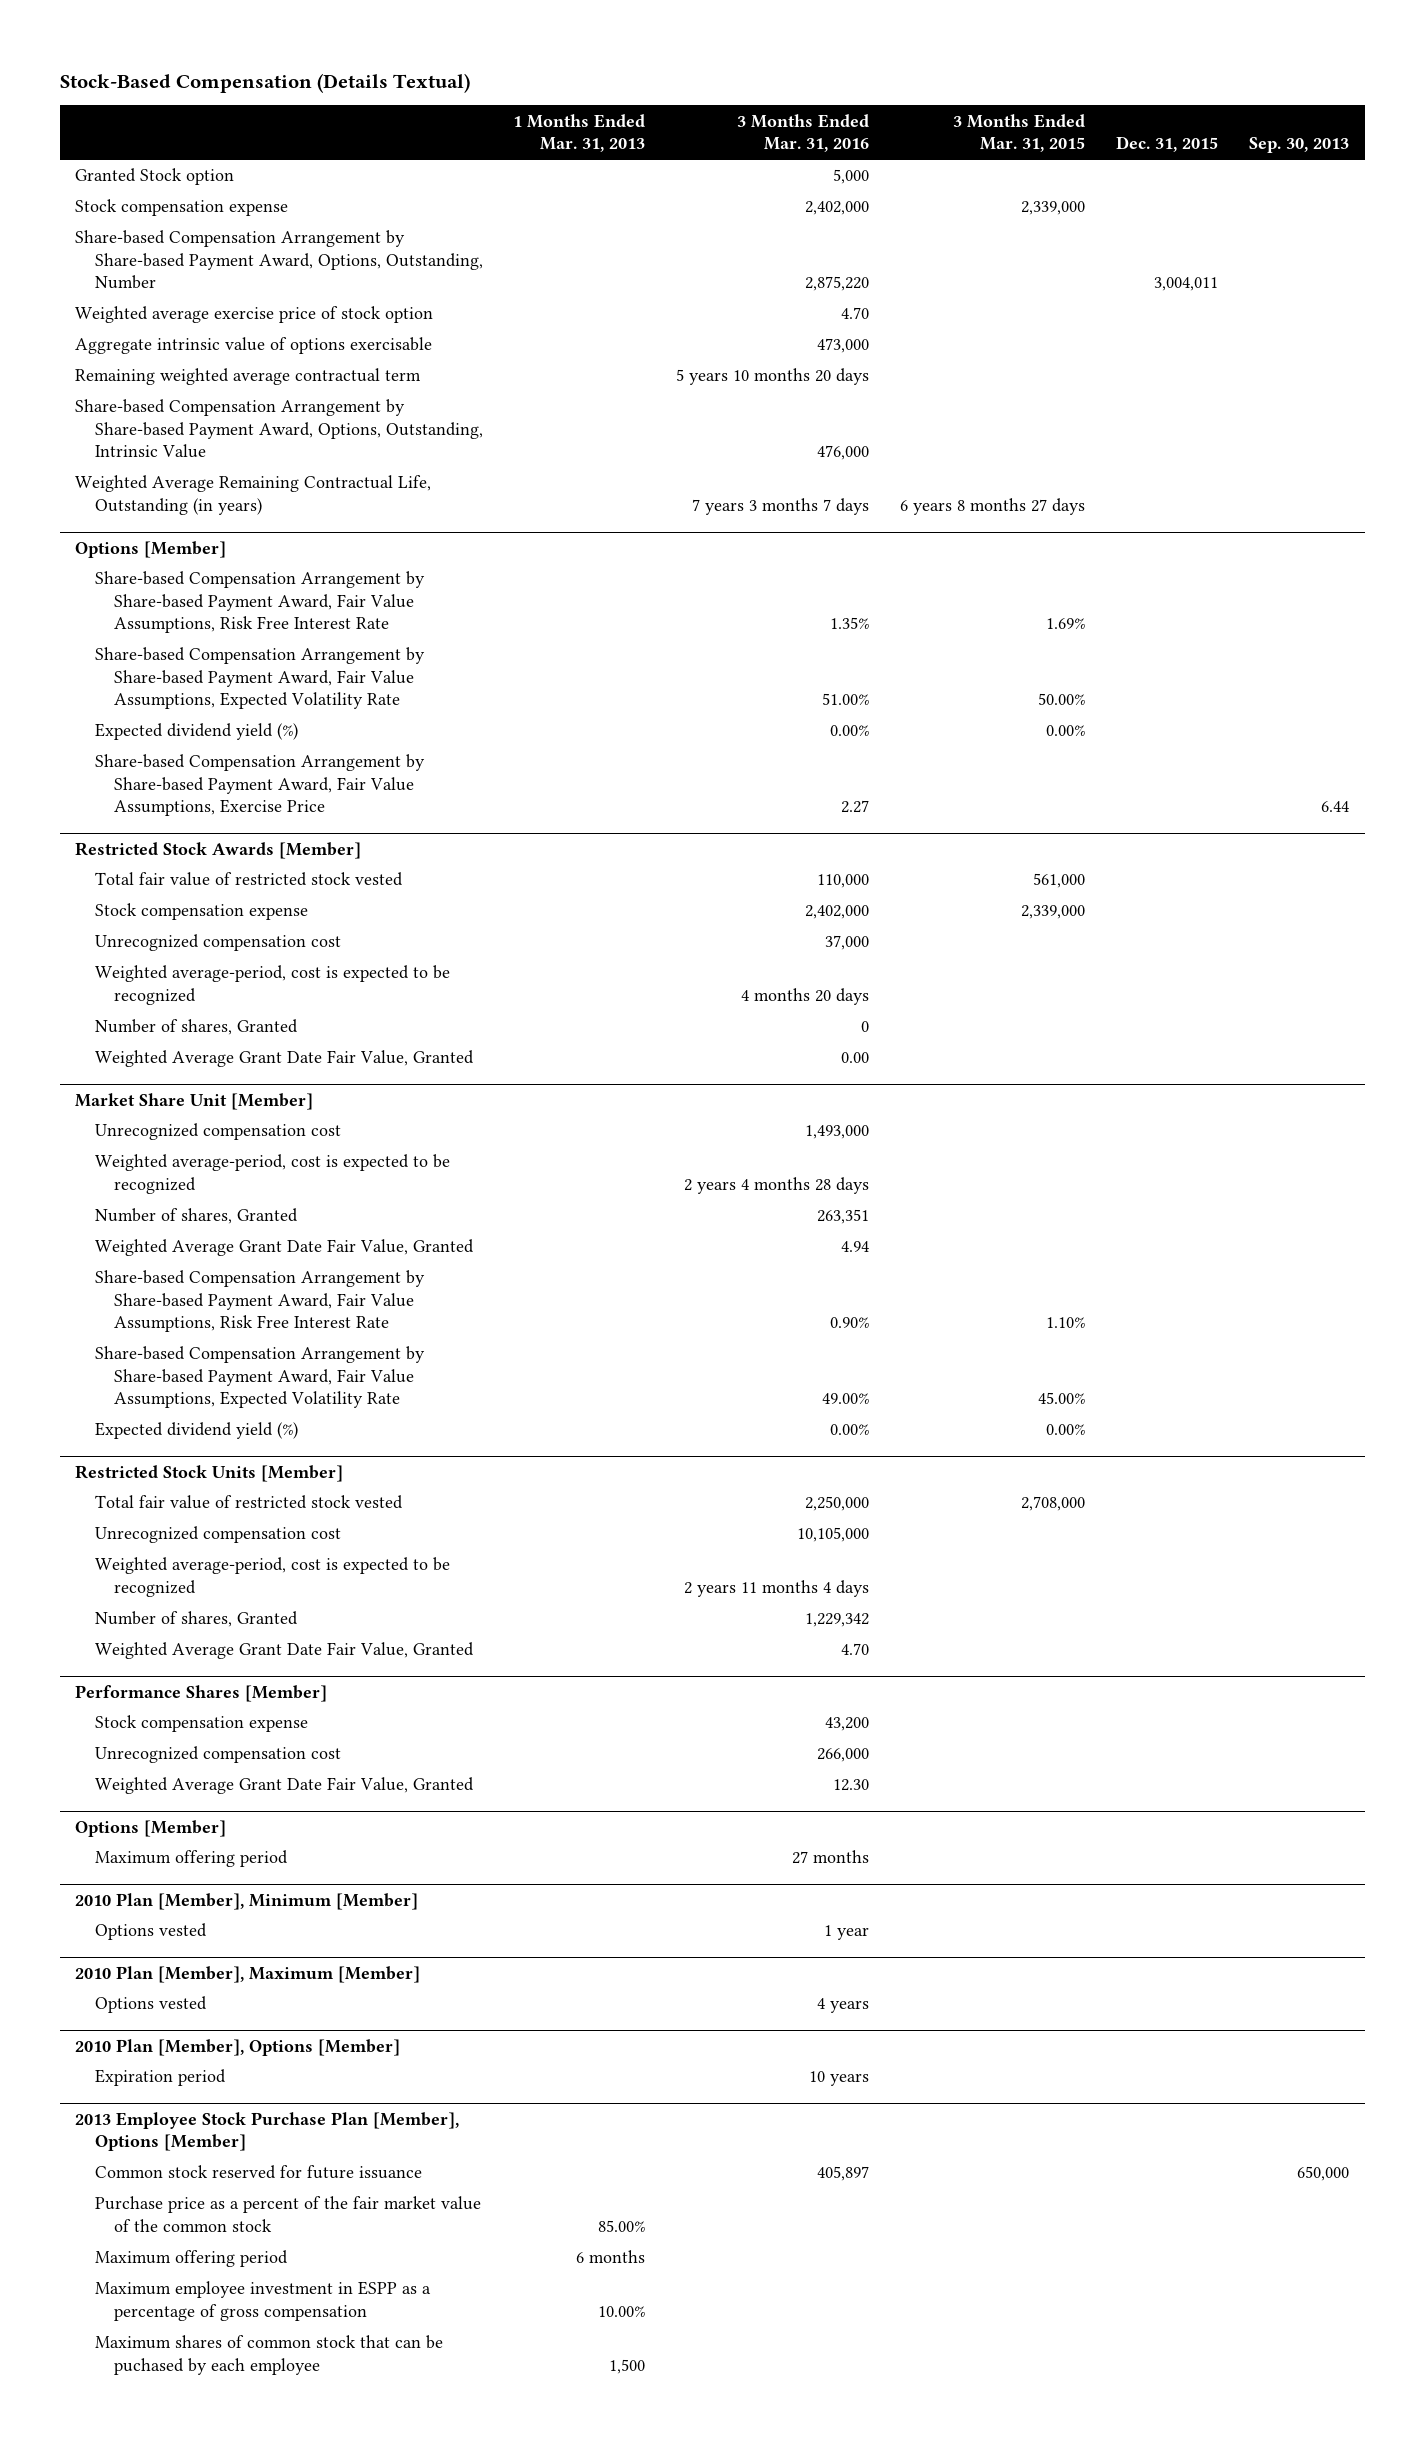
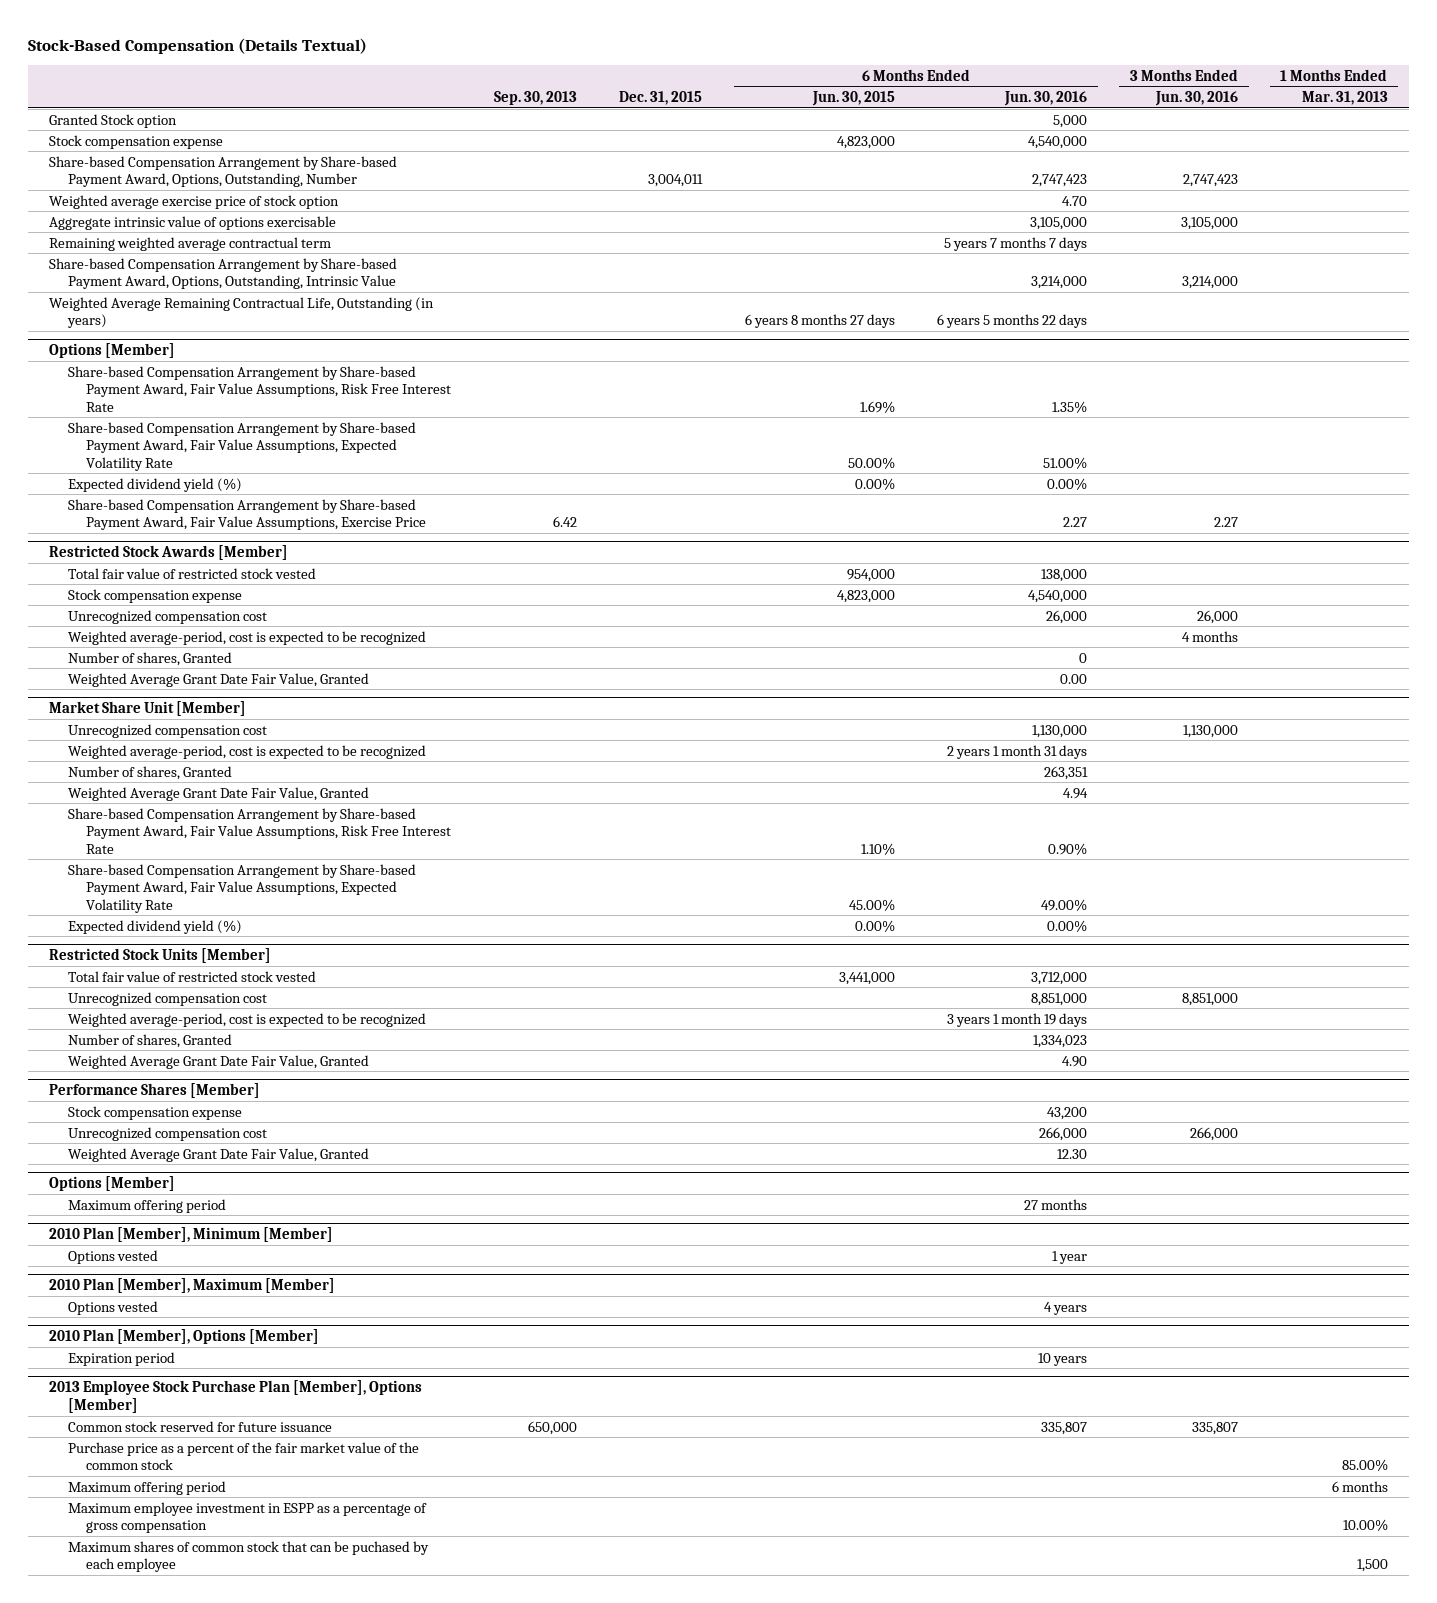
- | 1 Months Ended Mar. 31, 2013 | 3 Months Ended Mar. 31, 2016 | 3 Months Ended Mar. 31, 2015 | Dec. 31, 2015 | Sep. 30, 2013
+ | Sep. 30, 2013 | Dec. 31, 2015 | 6 Months Ended Jun. 30, 2015 | 6 Months Ended Jun. 30, 2016 | 3 Months Ended Jun. 30, 2016 | 1 Months Ended Mar. 31, 2013
@ Options [Member]
- Share-based Compensation Arrangement by Share-based Payment Award, Fair Value Assumptions, Exercise Price | | 2.27 | | | 6.44
+ Share-based Compensation Arrangement by Share-based Payment Award, Fair Value Assumptions, Exercise Price | 6.42 | | | 2.27 | 2.27 |

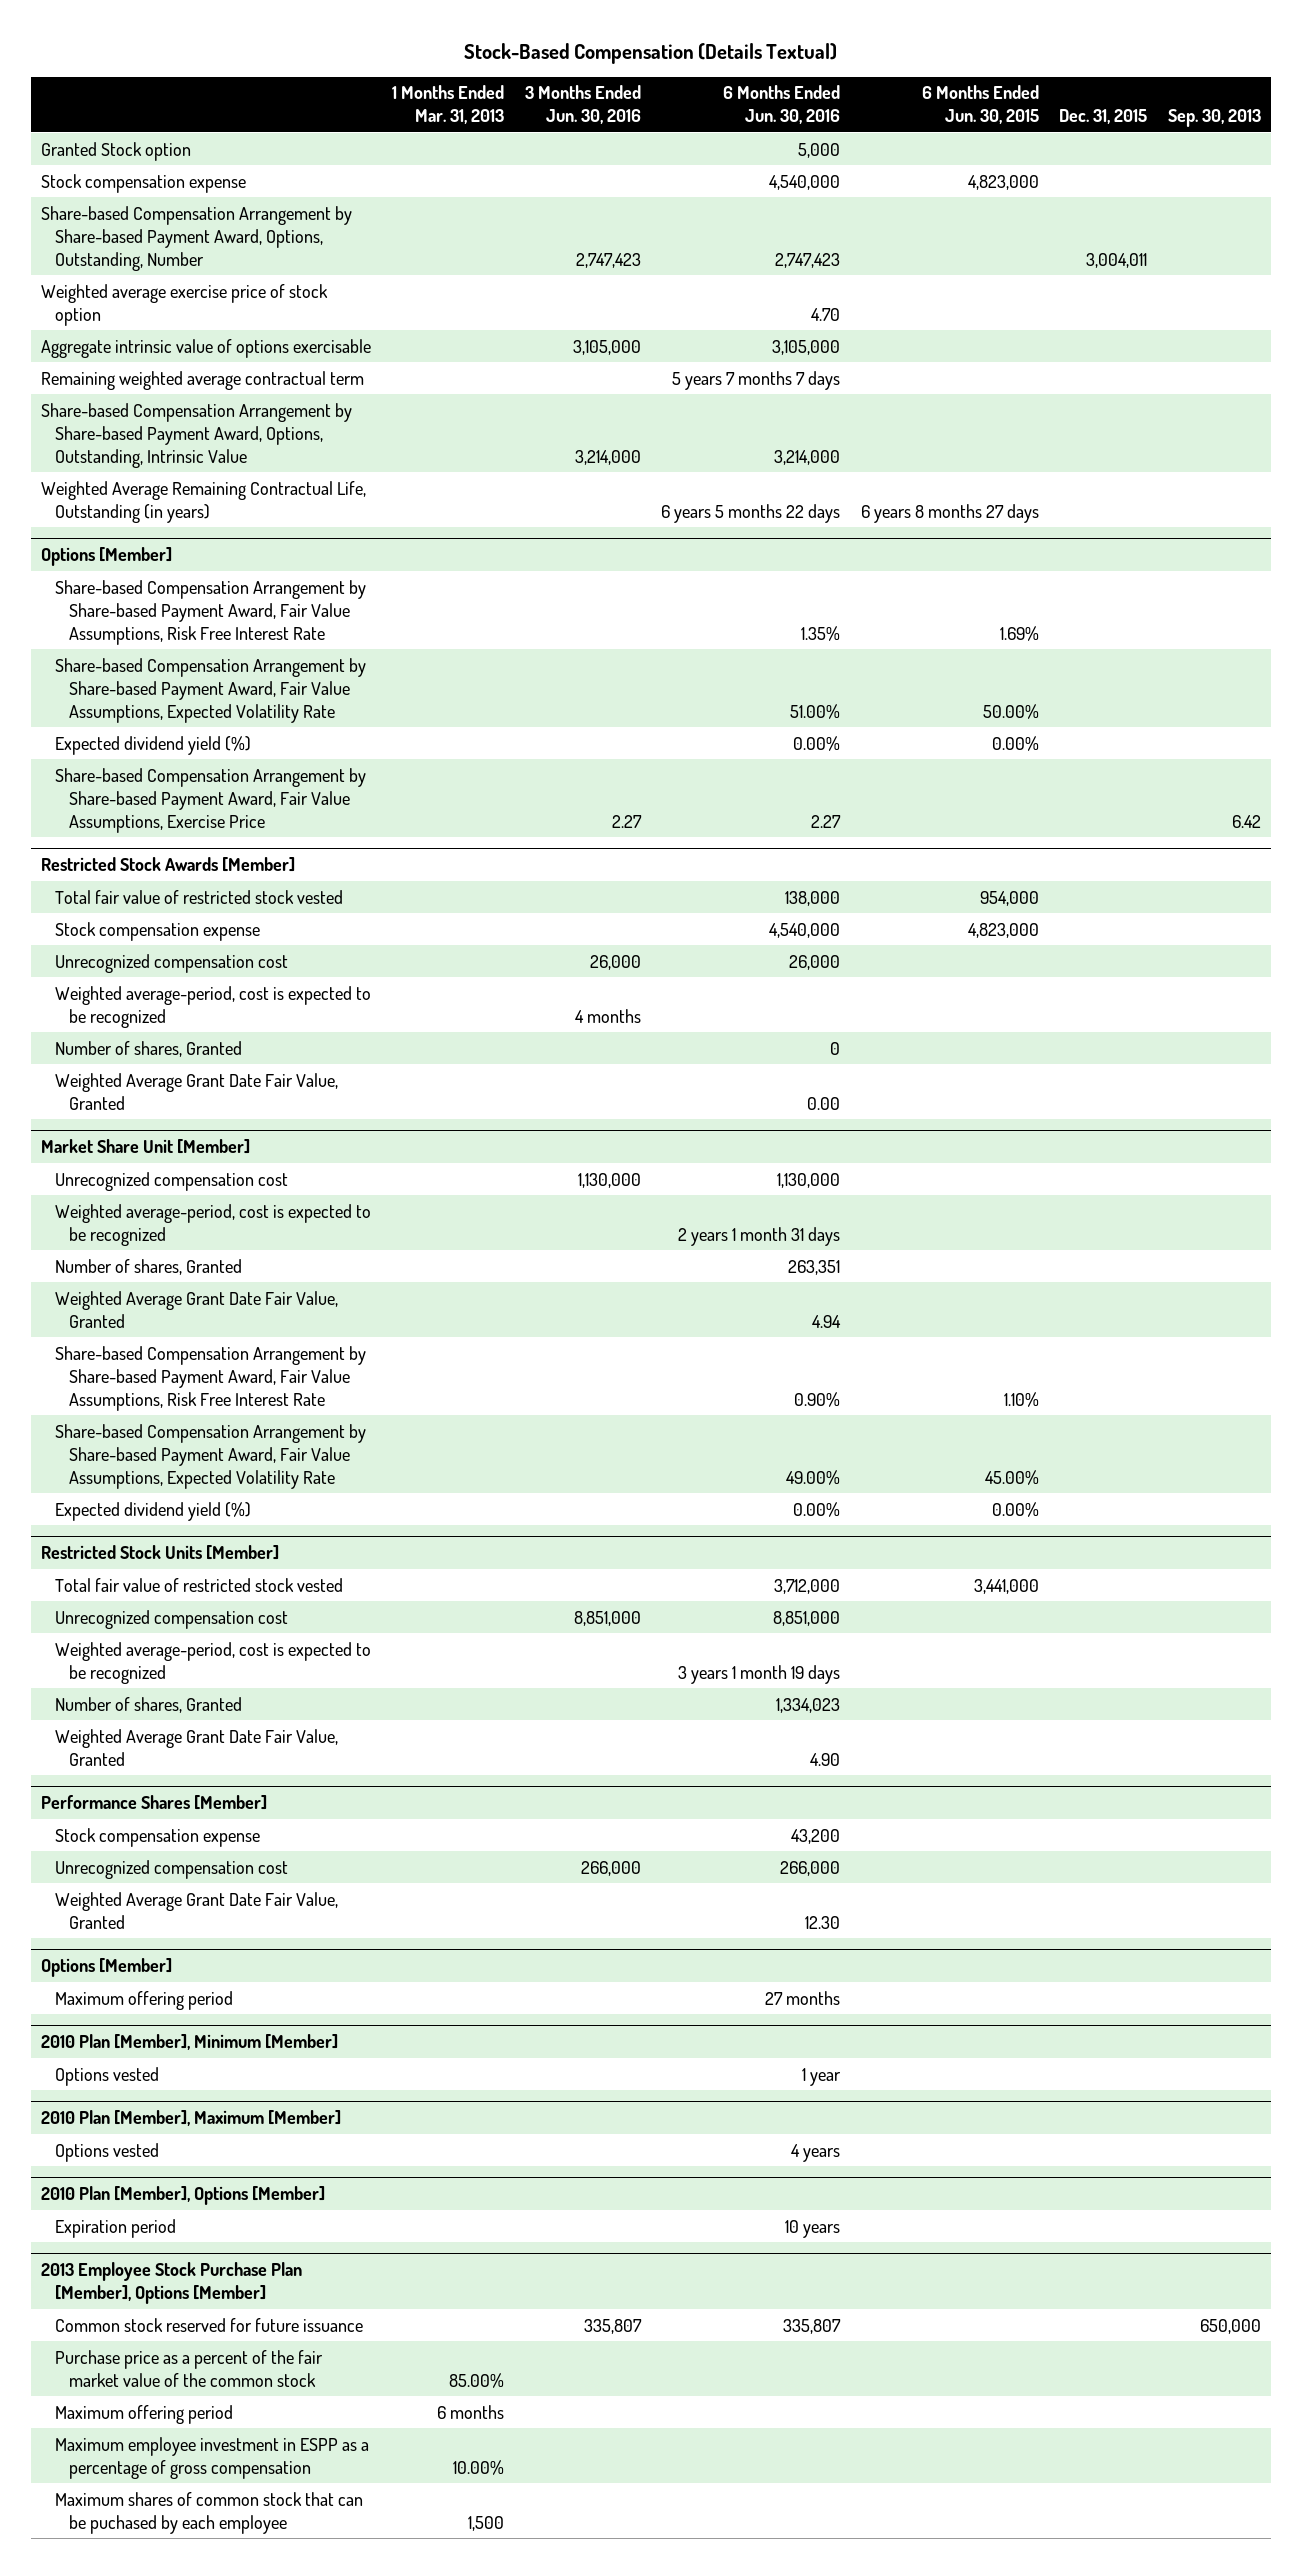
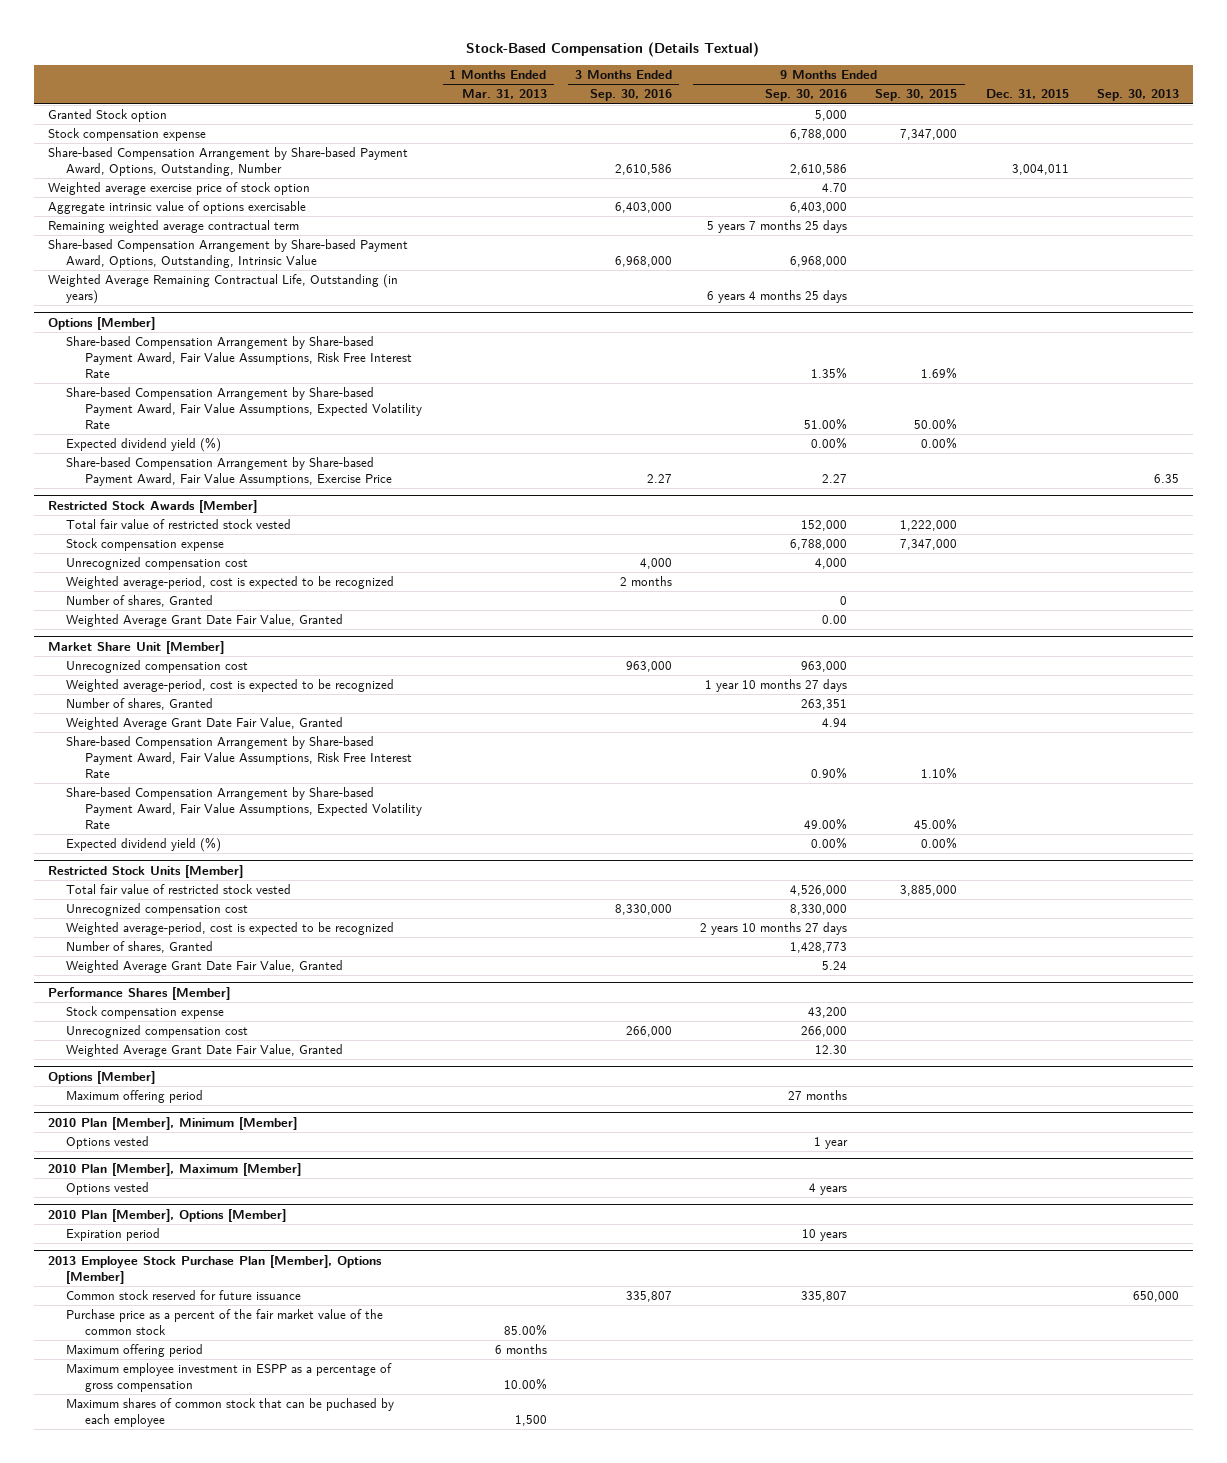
- | 1 Months Ended Mar. 31, 2013 | 3 Months Ended Jun. 30, 2016 | 6 Months Ended Jun. 30, 2016 | 6 Months Ended Jun. 30, 2015 | Dec. 31, 2015 | Sep. 30, 2013
+ | 1 Months Ended Mar. 31, 2013 | 3 Months Ended Sep. 30, 2016 | 9 Months Ended Sep. 30, 2016 | 9 Months Ended Sep. 30, 2015 | Dec. 31, 2015 | Sep. 30, 2013
@ Options [Member]
- Share-based Compensation Arrangement by Share-based Payment Award, Fair Value Assumptions, Exercise Price | | 2.27 | 2.27 | | | 6.42
+ Share-based Compensation Arrangement by Share-based Payment Award, Fair Value Assumptions, Exercise Price | | 2.27 | 2.27 | | | 6.35

